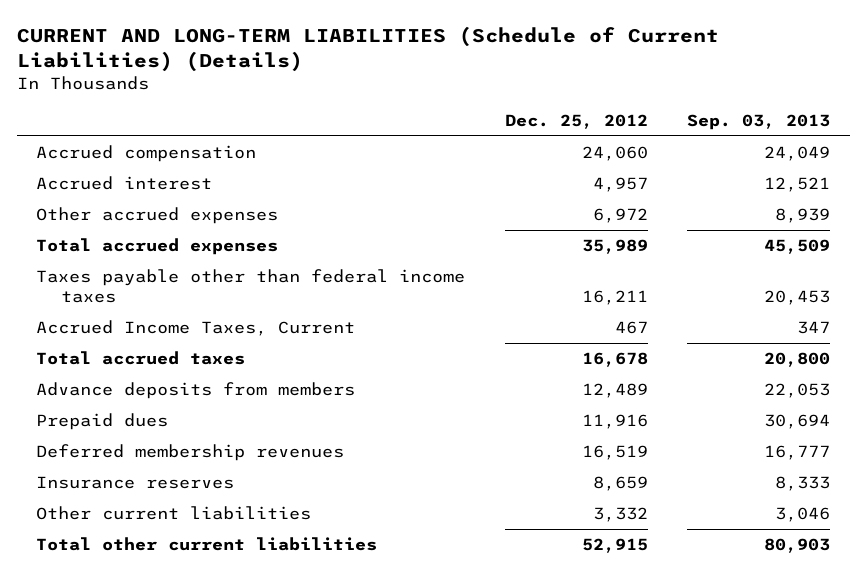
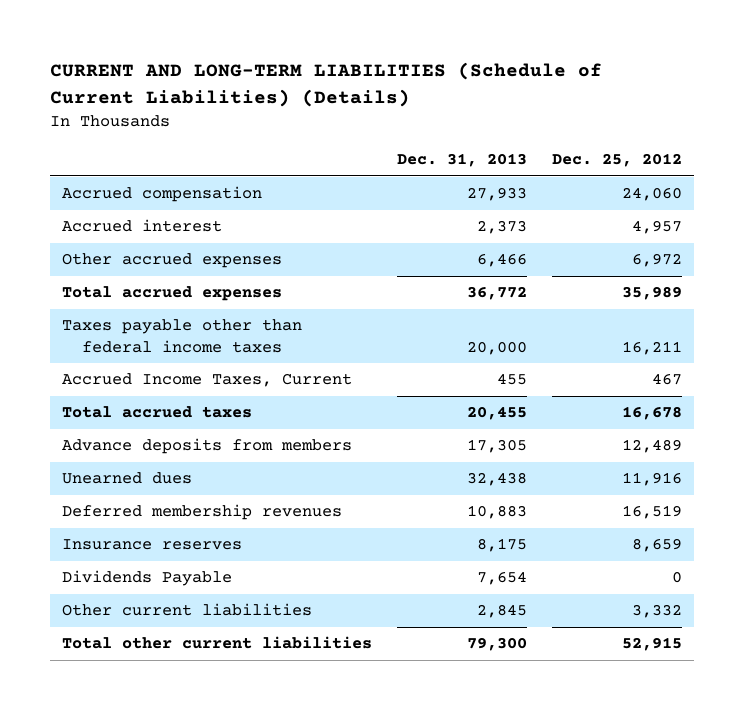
- | Dec. 25, 2012 | Sep. 03, 2013
+ | Dec. 31, 2013 | Dec. 25, 2012
- Prepaid dues | 11,916 | 30,694
+ Unearned dues | 32,438 | 11,916
+ Dividends Payable | 7,654 | 0

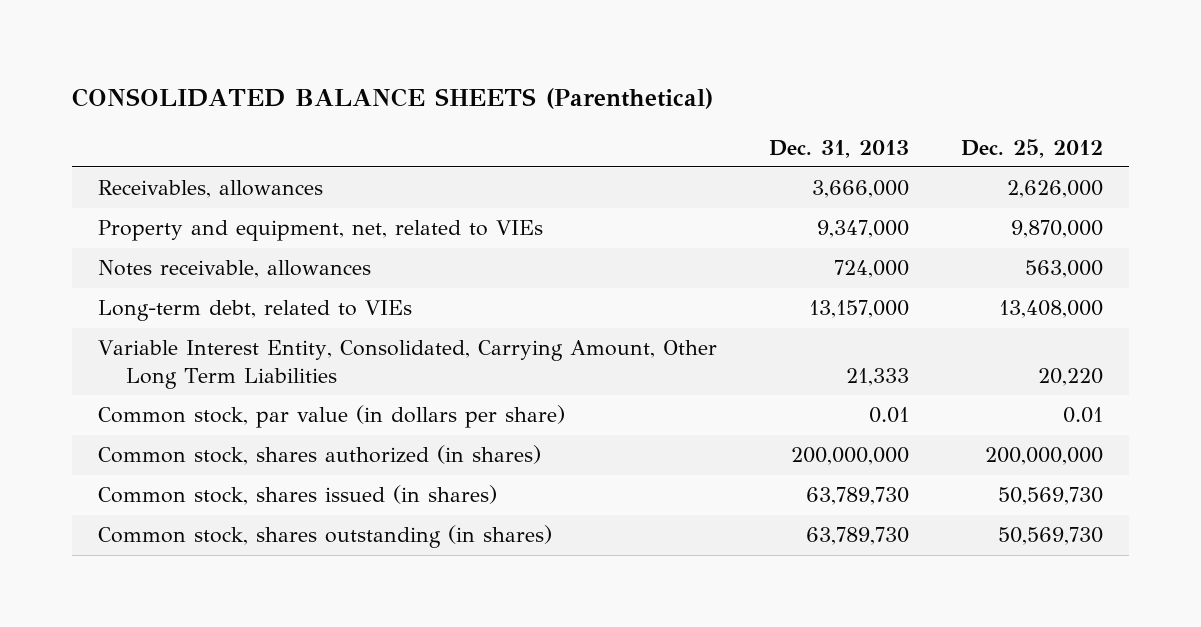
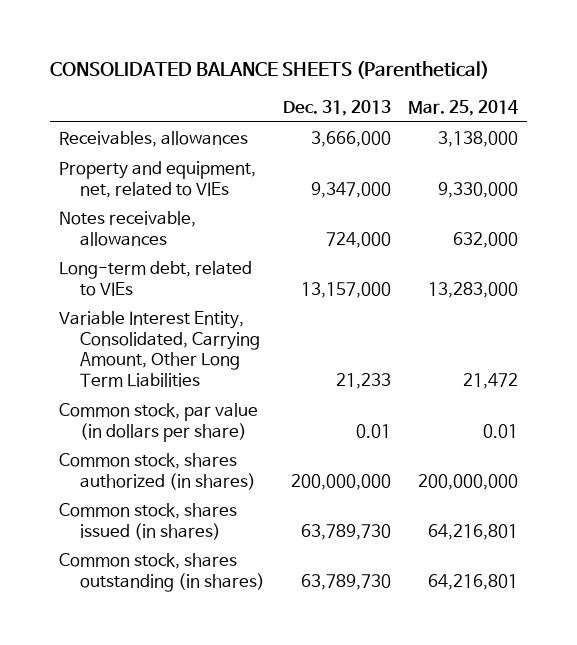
- | Dec. 31, 2013 | Dec. 25, 2012
+ | Dec. 31, 2013 | Mar. 25, 2014
- Variable Interest Entity, Consolidated, Carrying Amount, Other Long Term Liabilities | 21,333 | 20,220
+ Variable Interest Entity, Consolidated, Carrying Amount, Other Long Term Liabilities | 21,233 | 21,472

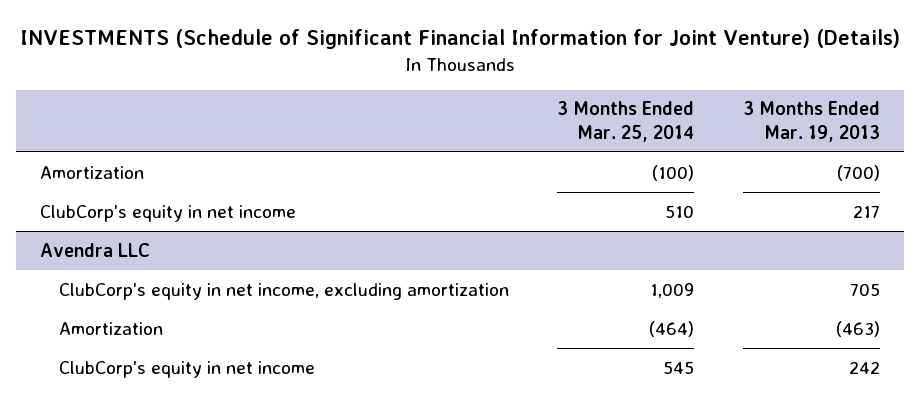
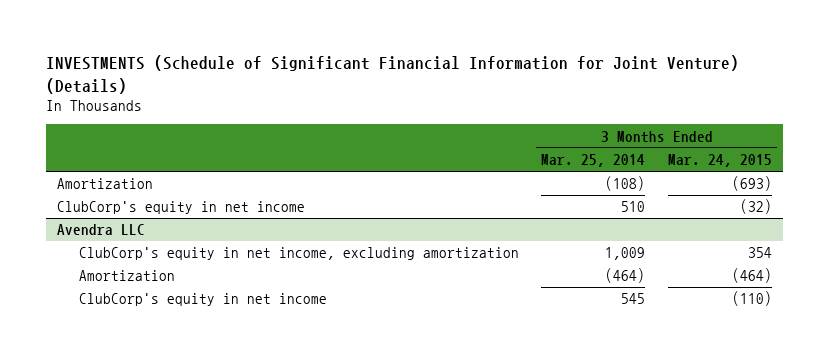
- | 3 Months Ended Mar. 25, 2014 | 3 Months Ended Mar. 19, 2013
+ | 3 Months Ended Mar. 25, 2014 | 3 Months Ended Mar. 24, 2015
- Amortization | (100) | (700)
+ Amortization | (108) | (693)

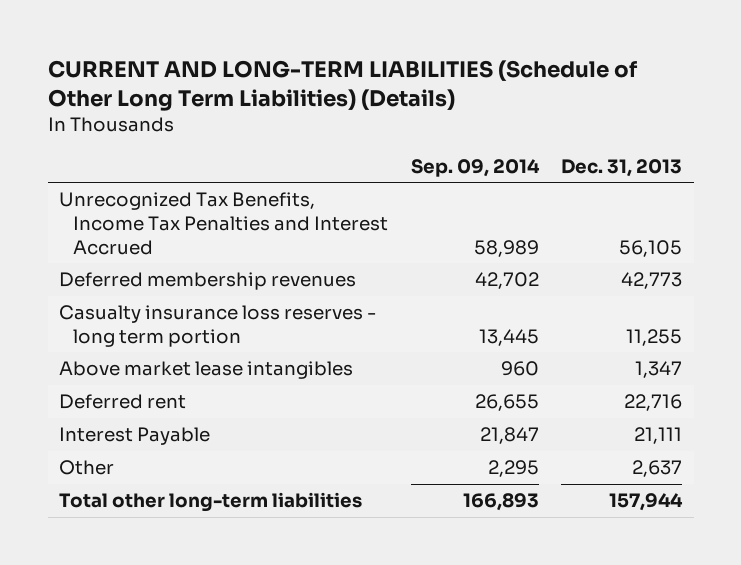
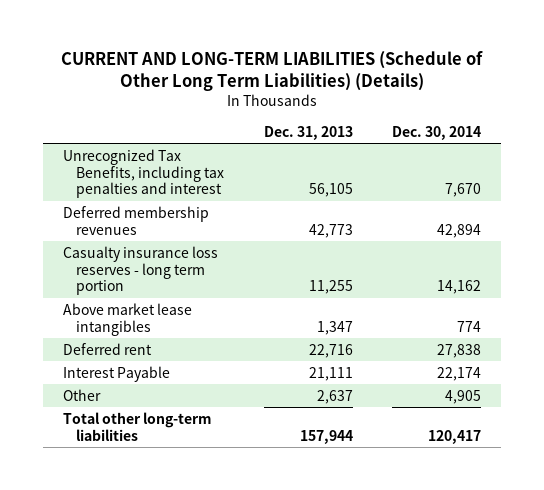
- | Sep. 09, 2014 | Dec. 31, 2013
+ | Dec. 31, 2013 | Dec. 30, 2014
- Unrecognized Tax Benefits, Income Tax Penalties and Interest Accrued | 58,989 | 56,105
+ Unrecognized Tax Benefits, including tax penalties and interest | 56,105 | 7,670

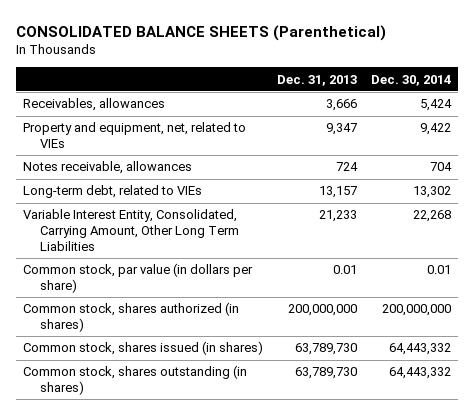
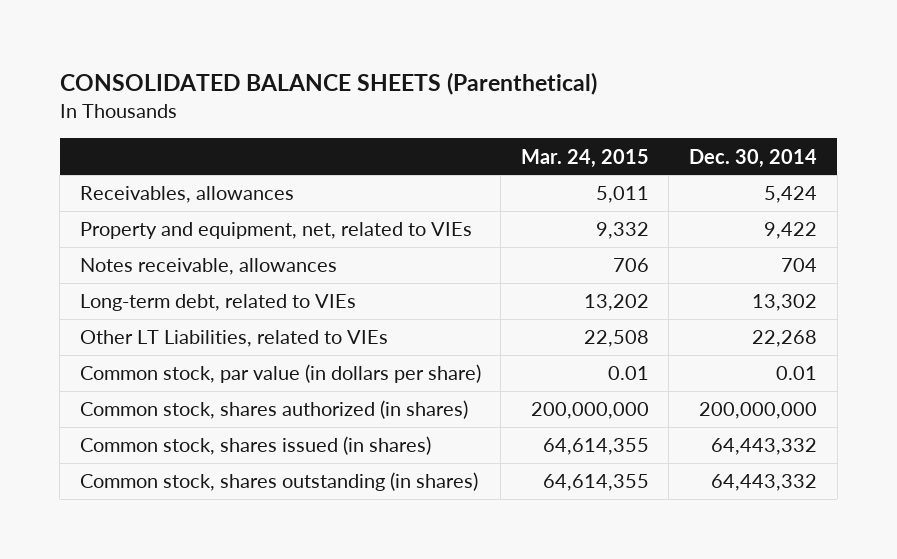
- | Dec. 31, 2013 | Dec. 30, 2014
+ | Mar. 24, 2015 | Dec. 30, 2014
- Variable Interest Entity, Consolidated, Carrying Amount, Other Long Term Liabilities | 21,233 | 22,268
+ Other LT Liabilities, related to VIEs | 22,508 | 22,268

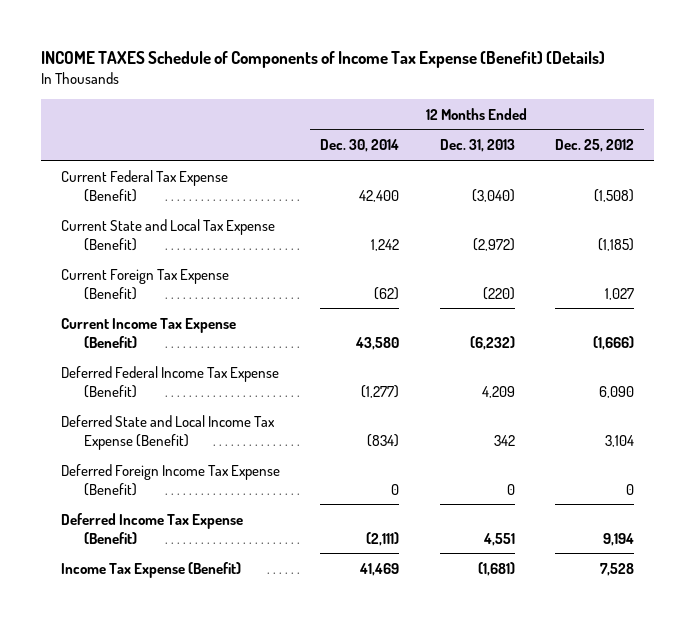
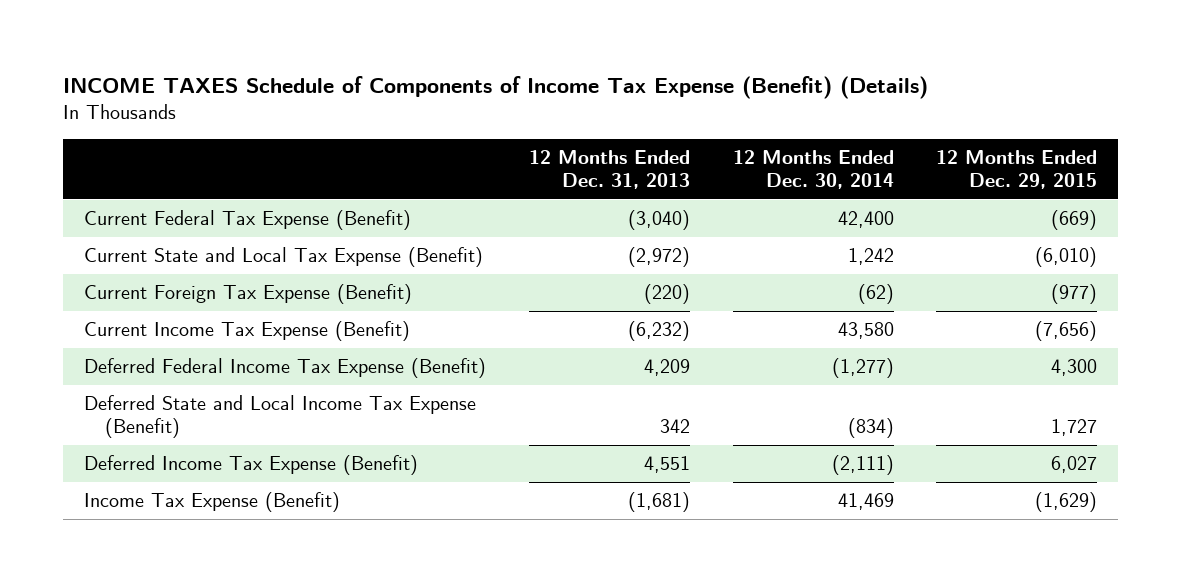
- | 12 Months Ended Dec. 30, 2014 | 12 Months Ended Dec. 31, 2013 | 12 Months Ended Dec. 25, 2012
+ | 12 Months Ended Dec. 31, 2013 | 12 Months Ended Dec. 30, 2014 | 12 Months Ended Dec. 29, 2015
- Deferred Foreign Income Tax Expense (Benefit) | 0 | 0 | 0

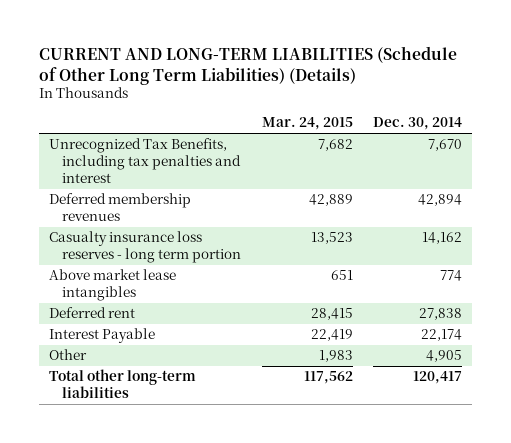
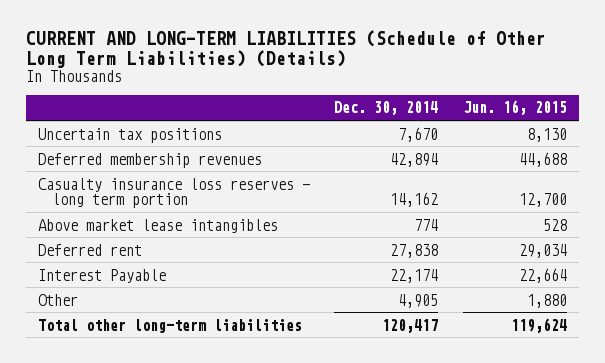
- | Mar. 24, 2015 | Dec. 30, 2014
+ | Dec. 30, 2014 | Jun. 16, 2015
- Unrecognized Tax Benefits, including tax penalties and interest | 7,682 | 7,670
+ Uncertain tax positions | 7,670 | 8,130

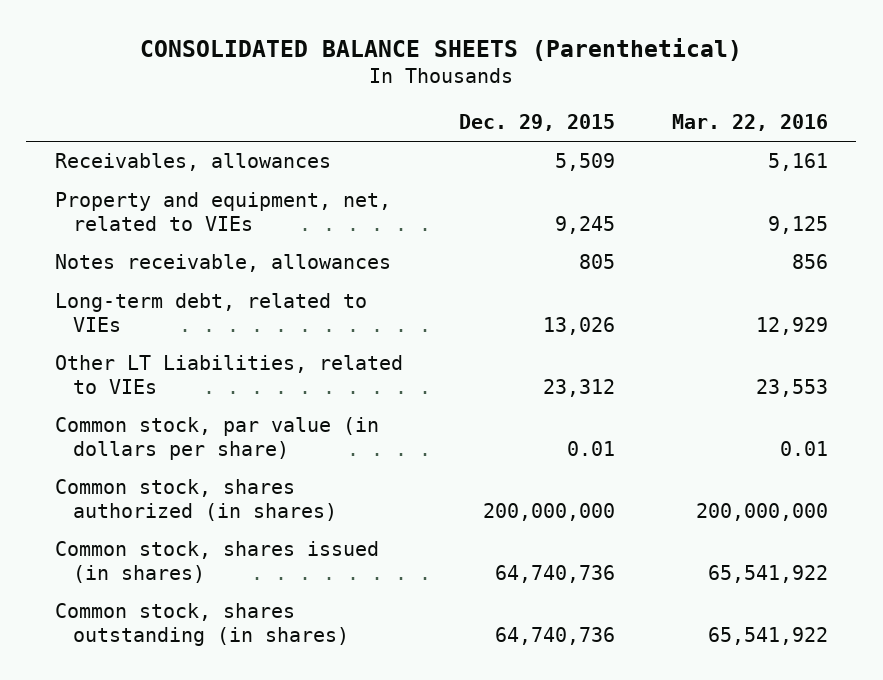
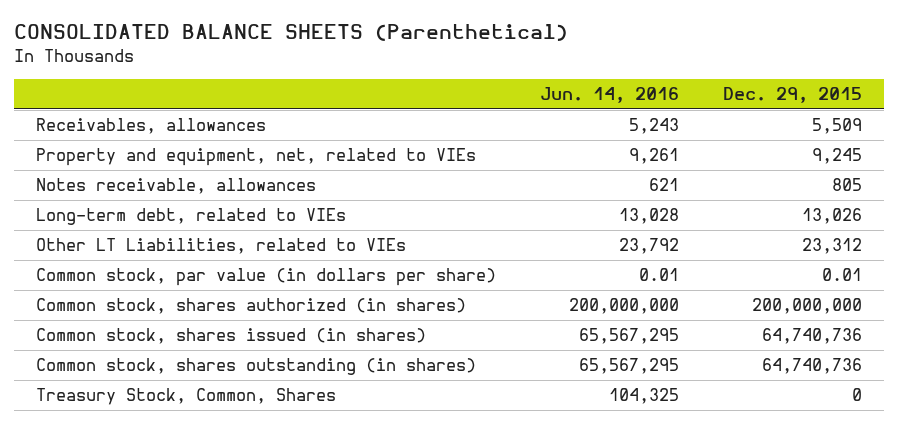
- | Dec. 29, 2015 | Mar. 22, 2016
+ | Jun. 14, 2016 | Dec. 29, 2015
+ Treasury Stock, Common, Shares | 104,325 | 0

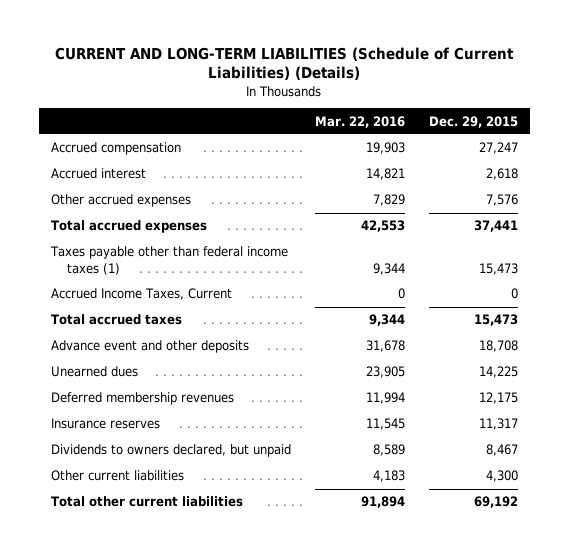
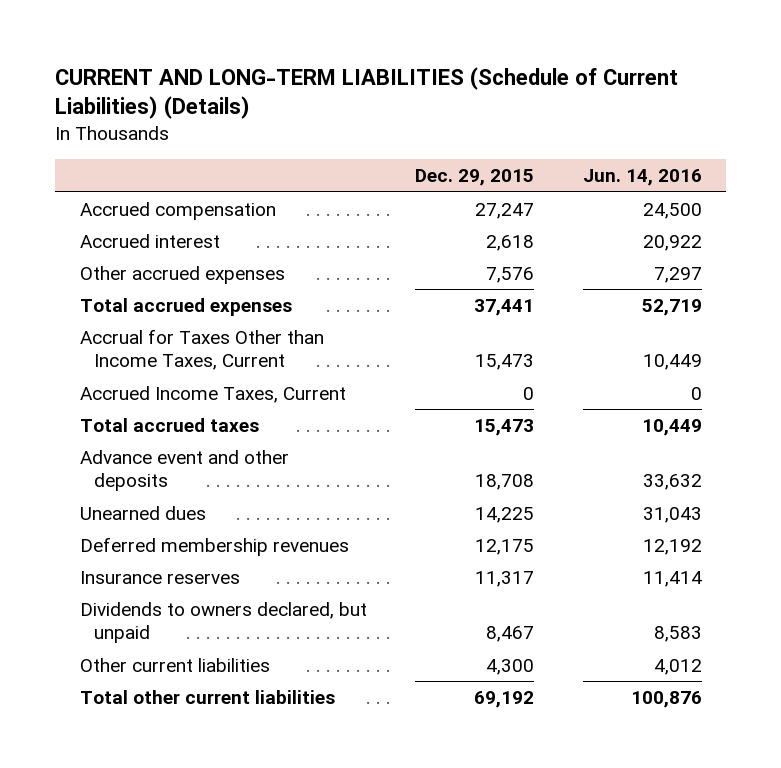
- | Mar. 22, 2016 | Dec. 29, 2015
+ | Dec. 29, 2015 | Jun. 14, 2016
- Taxes payable other than federal income taxes (1) | 9,344 | 15,473
+ Accrual for Taxes Other than Income Taxes, Current | 15,473 | 10,449

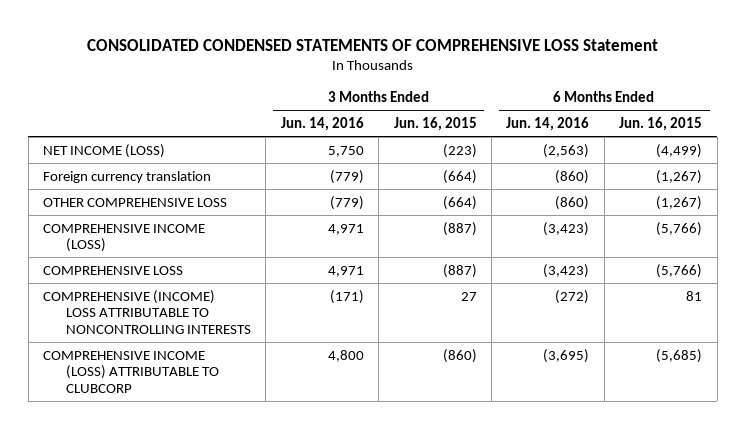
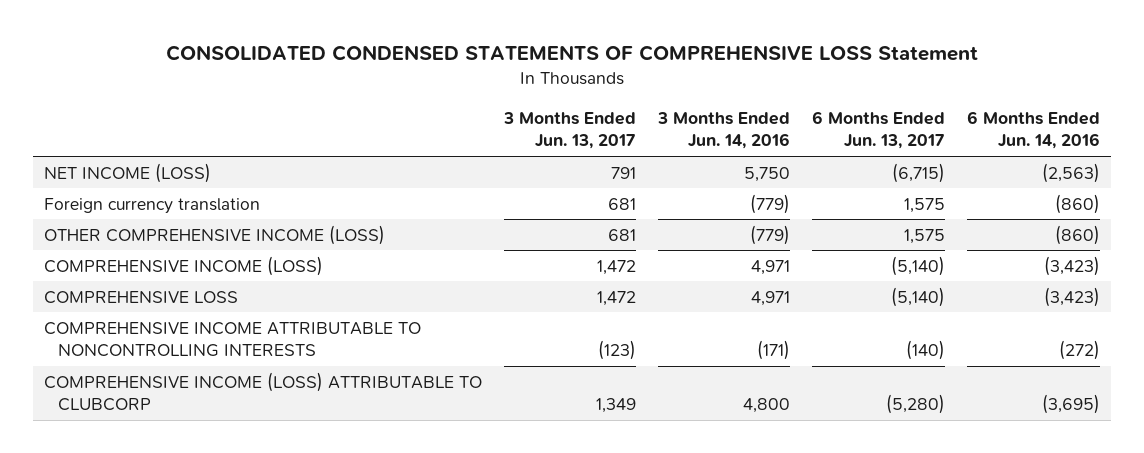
- | 3 Months Ended Jun. 14, 2016 | 3 Months Ended Jun. 16, 2015 | 6 Months Ended Jun. 14, 2016 | 6 Months Ended Jun. 16, 2015
+ | 3 Months Ended Jun. 13, 2017 | 3 Months Ended Jun. 14, 2016 | 6 Months Ended Jun. 13, 2017 | 6 Months Ended Jun. 14, 2016
- OTHER COMPREHENSIVE LOSS | (779) | (664) | (860) | (1,267)
+ OTHER COMPREHENSIVE INCOME (LOSS) | 681 | (779) | 1,575 | (860)
- COMPREHENSIVE (INCOME) LOSS ATTRIBUTABLE TO NONCONTROLLING INTERESTS | (171) | 27 | (272) | 81
+ COMPREHENSIVE INCOME ATTRIBUTABLE TO NONCONTROLLING INTERESTS | (123) | (171) | (140) | (272)

